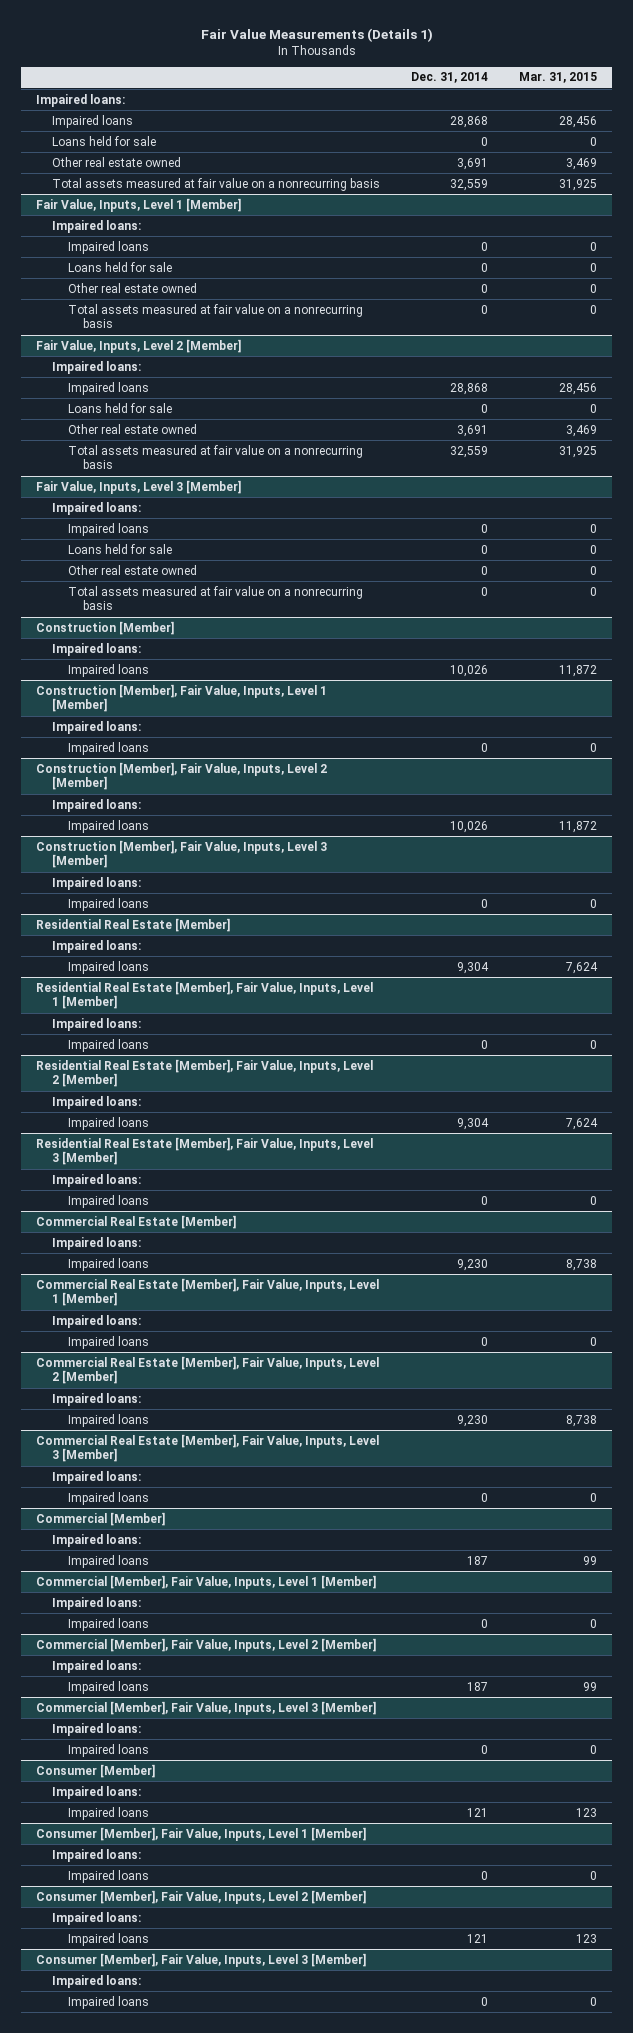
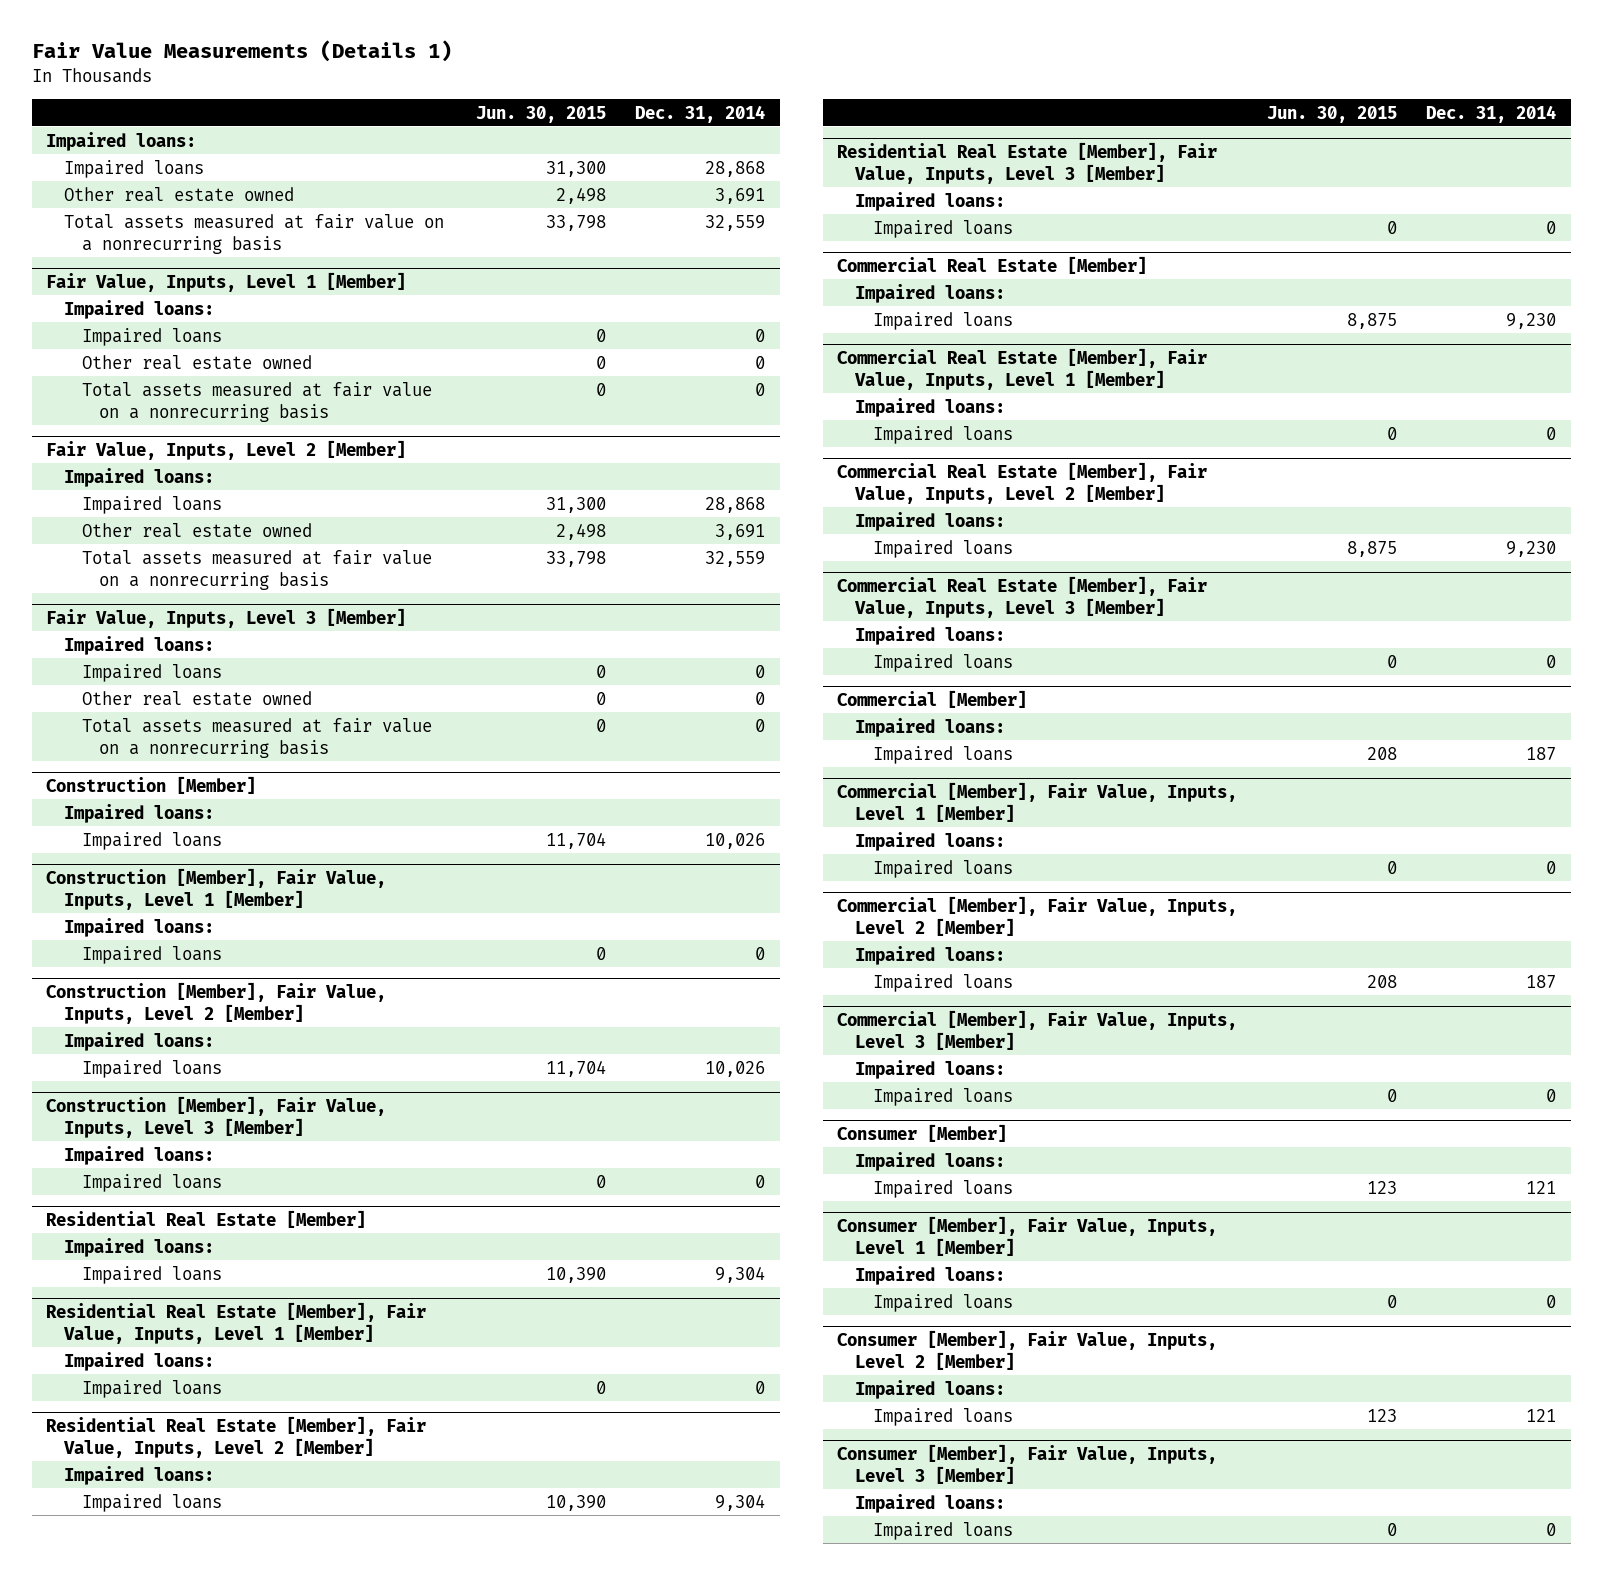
- | Dec. 31, 2014 | Mar. 31, 2015
+ | Jun. 30, 2015 | Dec. 31, 2014
- Loans held for sale | 0 | 0
@ Fair Value, Inputs, Level 1 [Member]
- Loans held for sale | 0 | 0
@ Fair Value, Inputs, Level 2 [Member]
- Loans held for sale | 0 | 0
@ Fair Value, Inputs, Level 3 [Member]
- Loans held for sale | 0 | 0

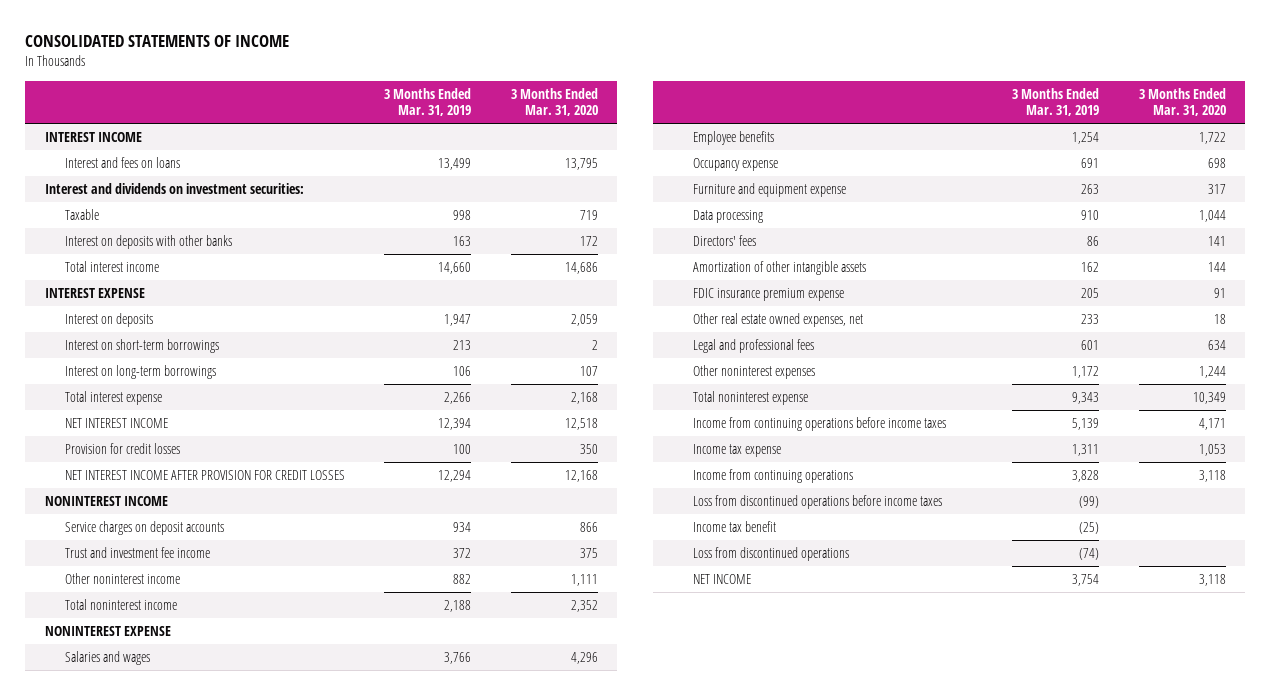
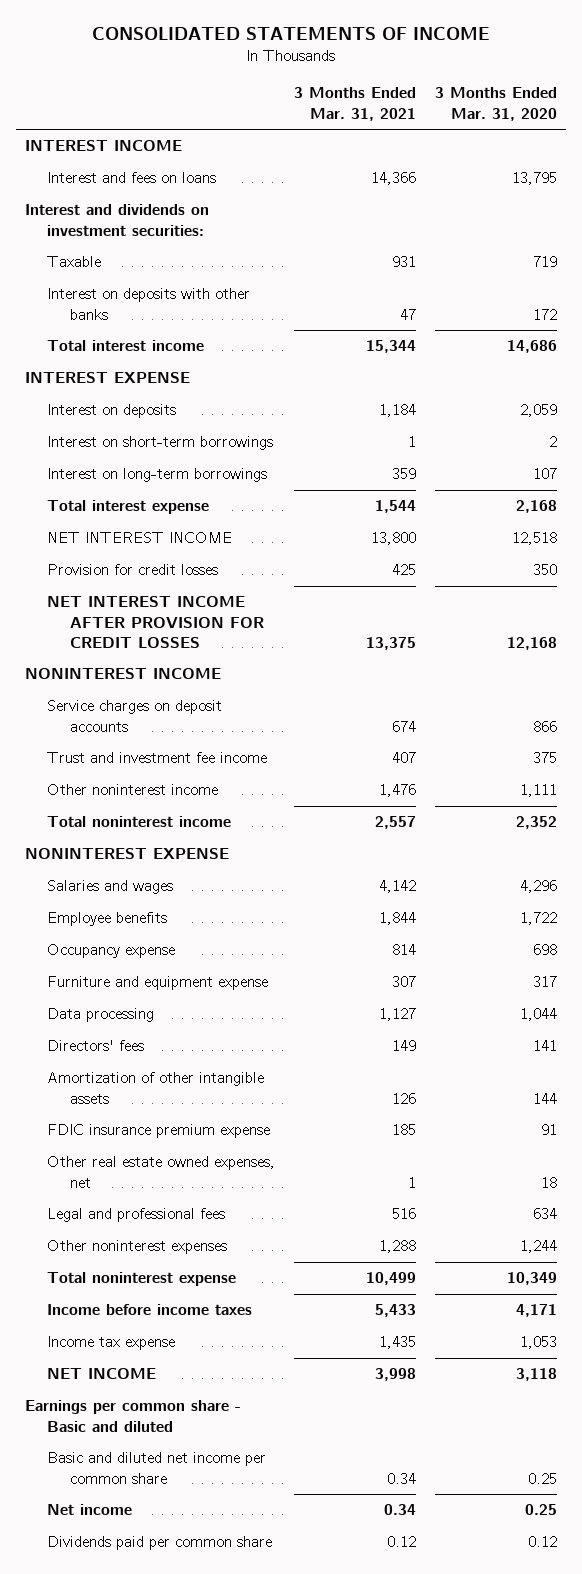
- | 3 Months Ended Mar. 31, 2019 | 3 Months Ended Mar. 31, 2020
+ | 3 Months Ended Mar. 31, 2021 | 3 Months Ended Mar. 31, 2020
- Income from continuing operations before income taxes | 5,139 | 4,171
+ Income before income taxes | 5,433 | 4,171
- Income from continuing operations | 3,828 | 3,118
- Loss from discontinued operations before income taxes | (99) |
- Income tax benefit | (25) |
- Loss from discontinued operations | (74) |
+ Earnings per common share - Basic and diluted
+ Basic and diluted net income per common share | 0.34 | 0.25
+ Net income | 0.34 | 0.25
+ Dividends paid per common share | 0.12 | 0.12

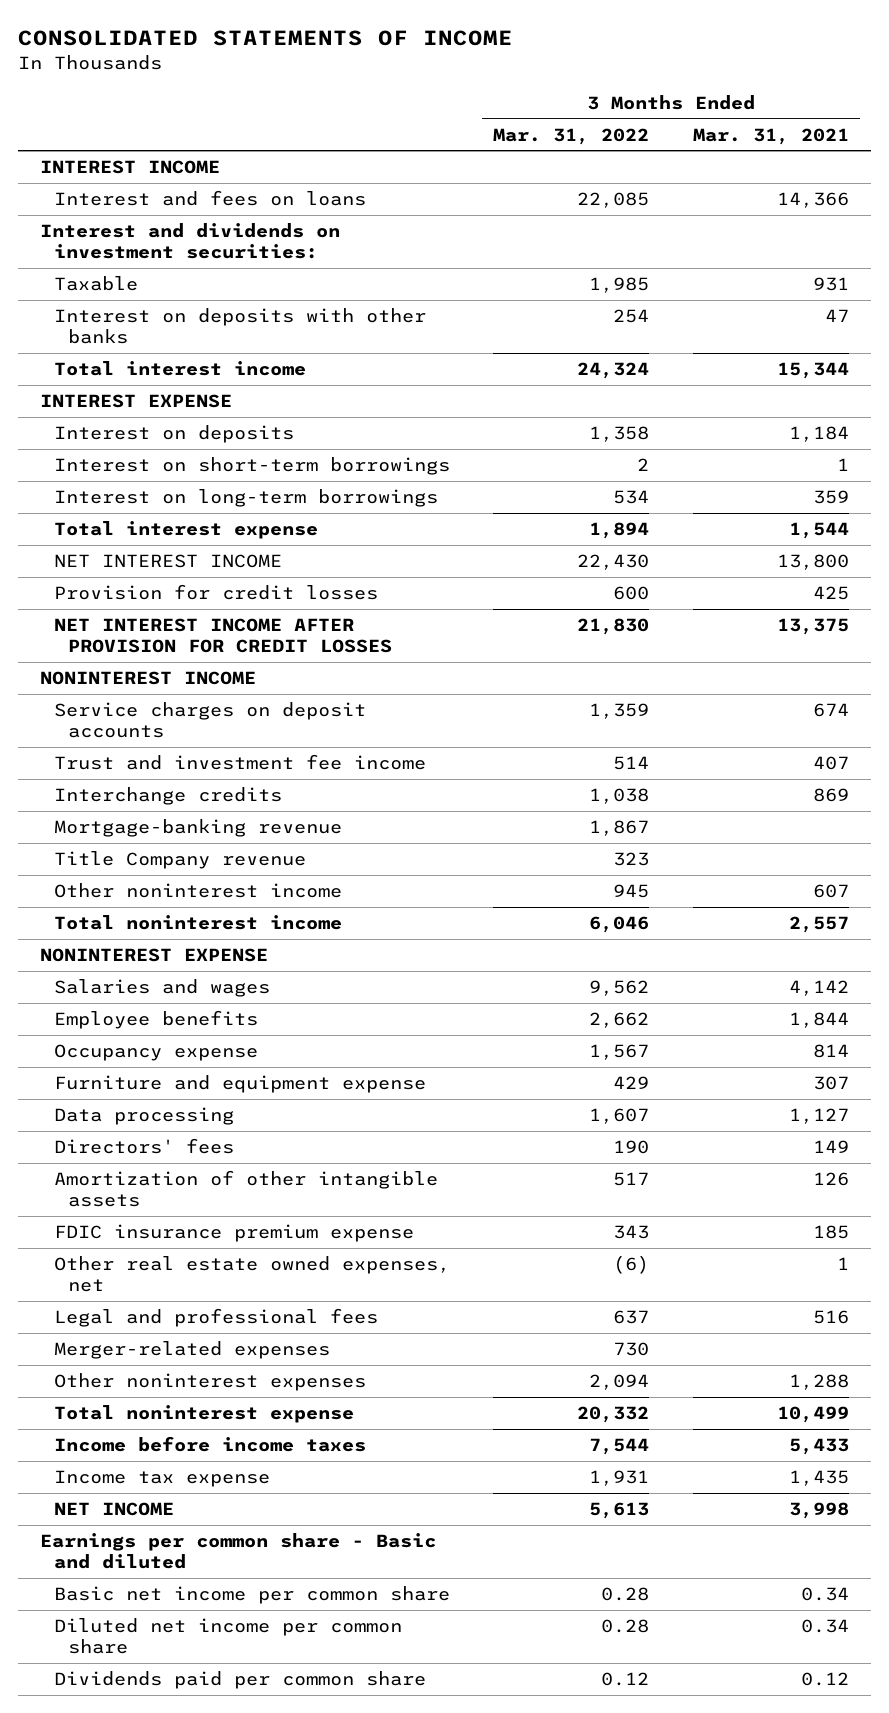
- | 3 Months Ended Mar. 31, 2021 | 3 Months Ended Mar. 31, 2020
+ | 3 Months Ended Mar. 31, 2022 | 3 Months Ended Mar. 31, 2021
- Other noninterest income | 1,476 | 1,111
+ Interchange credits | 1,038 | 869
+ Mortgage-banking revenue | 1,867 |
+ Title Company revenue | 323 |
+ Other noninterest income | 945 | 607
+ Merger-related expenses | 730 |
- Basic and diluted net income per common share | 0.34 | 0.25
- Net income | 0.34 | 0.25
+ Basic net income per common share | 0.28 | 0.34
+ Diluted net income per common share | 0.28 | 0.34

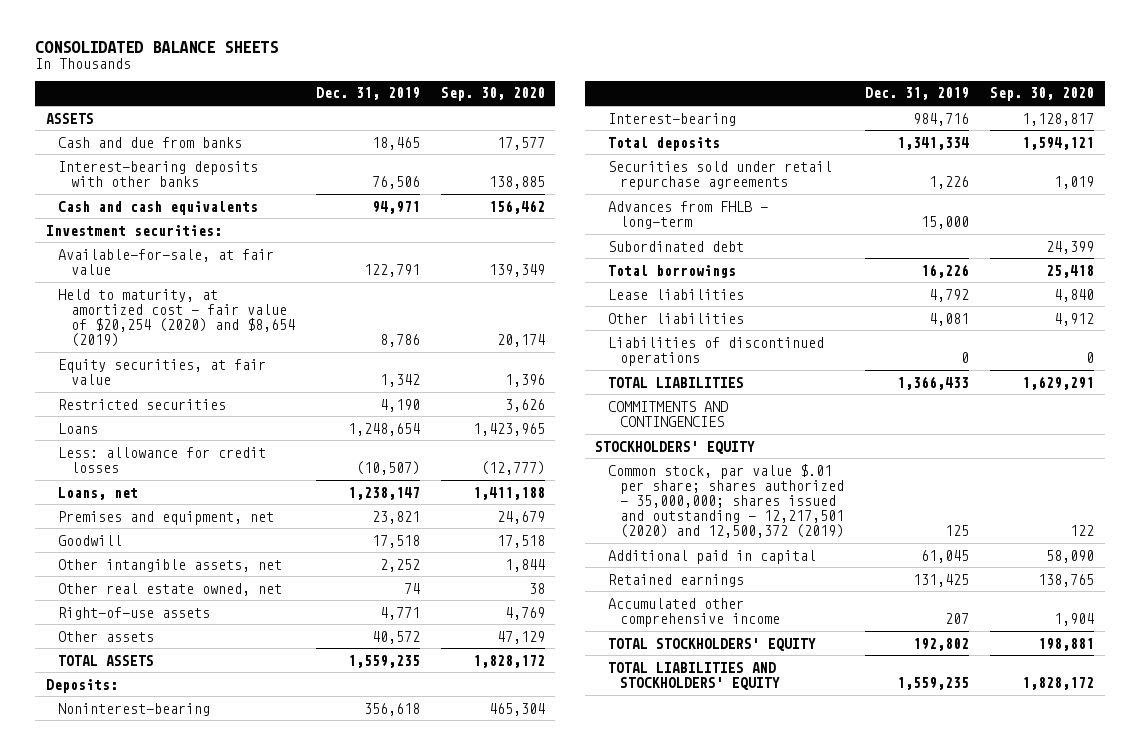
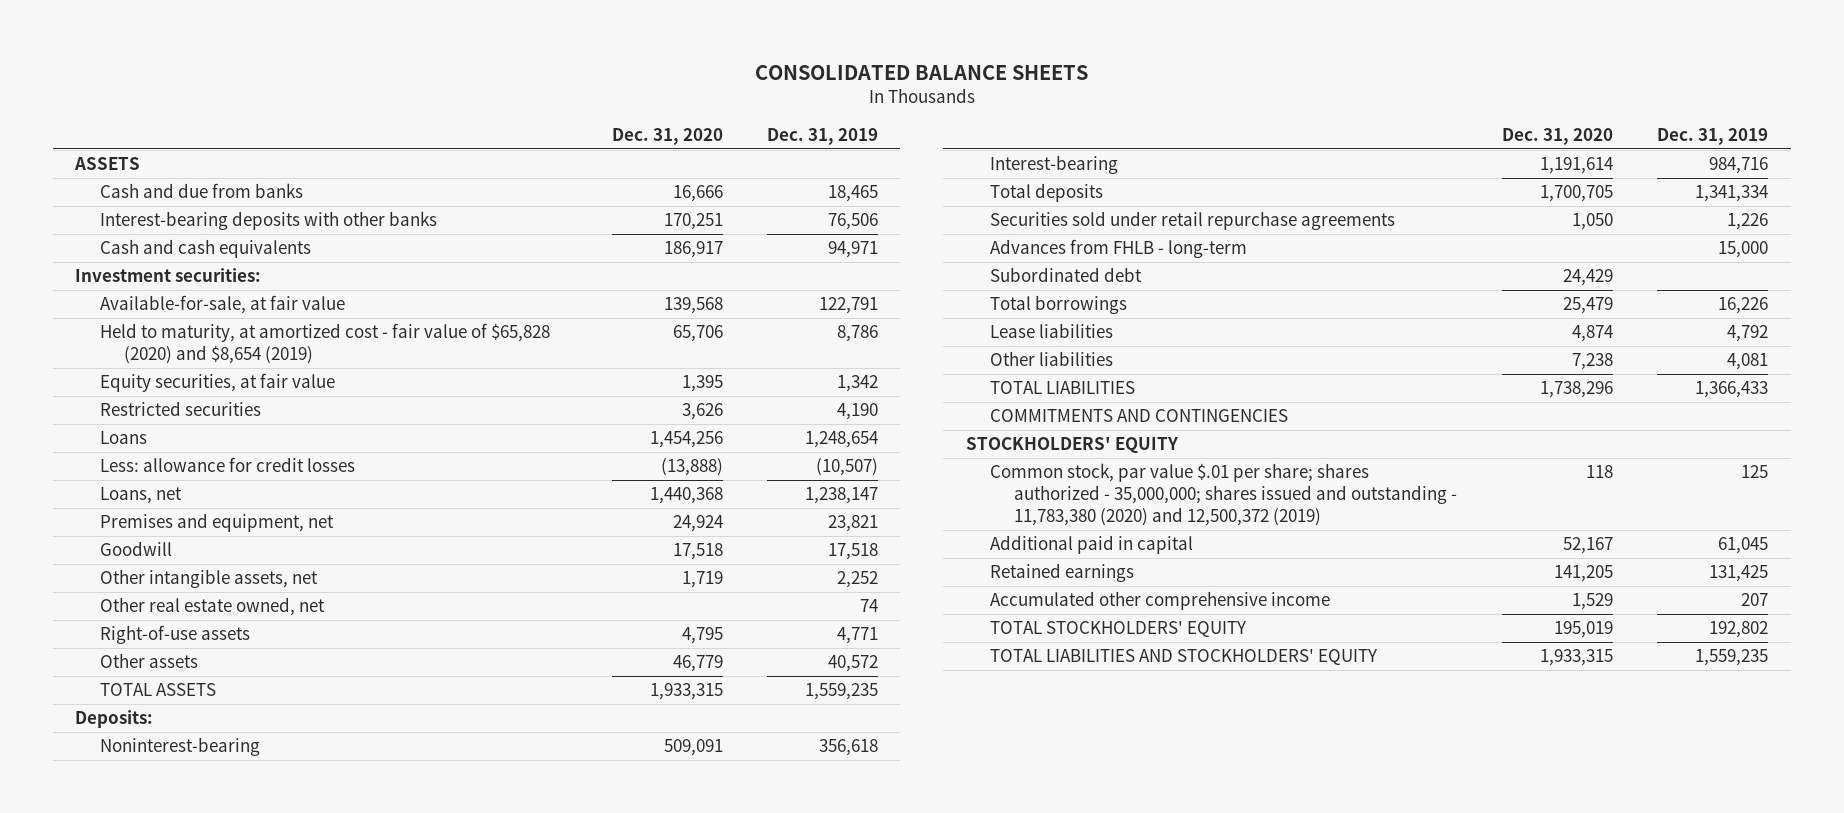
- | Dec. 31, 2019 | Sep. 30, 2020
+ | Dec. 31, 2020 | Dec. 31, 2019
- Held to maturity, at amortized cost - fair value of $20,254 (2020) and $8,654 (2019) | 8,786 | 20,174
+ Held to maturity, at amortized cost - fair value of $65,828 (2020) and $8,654 (2019) | 65,706 | 8,786
- Liabilities of discontinued operations | 0 | 0
- Common stock, par value $.01 per share; shares authorized - 35,000,000; shares issued and outstanding - 12,217,501 (2020) and 12,500,372 (2019) | 125 | 122
+ Common stock, par value $.01 per share; shares authorized - 35,000,000; shares issued and outstanding - 11,783,380 (2020) and 12,500,372 (2019) | 118 | 125

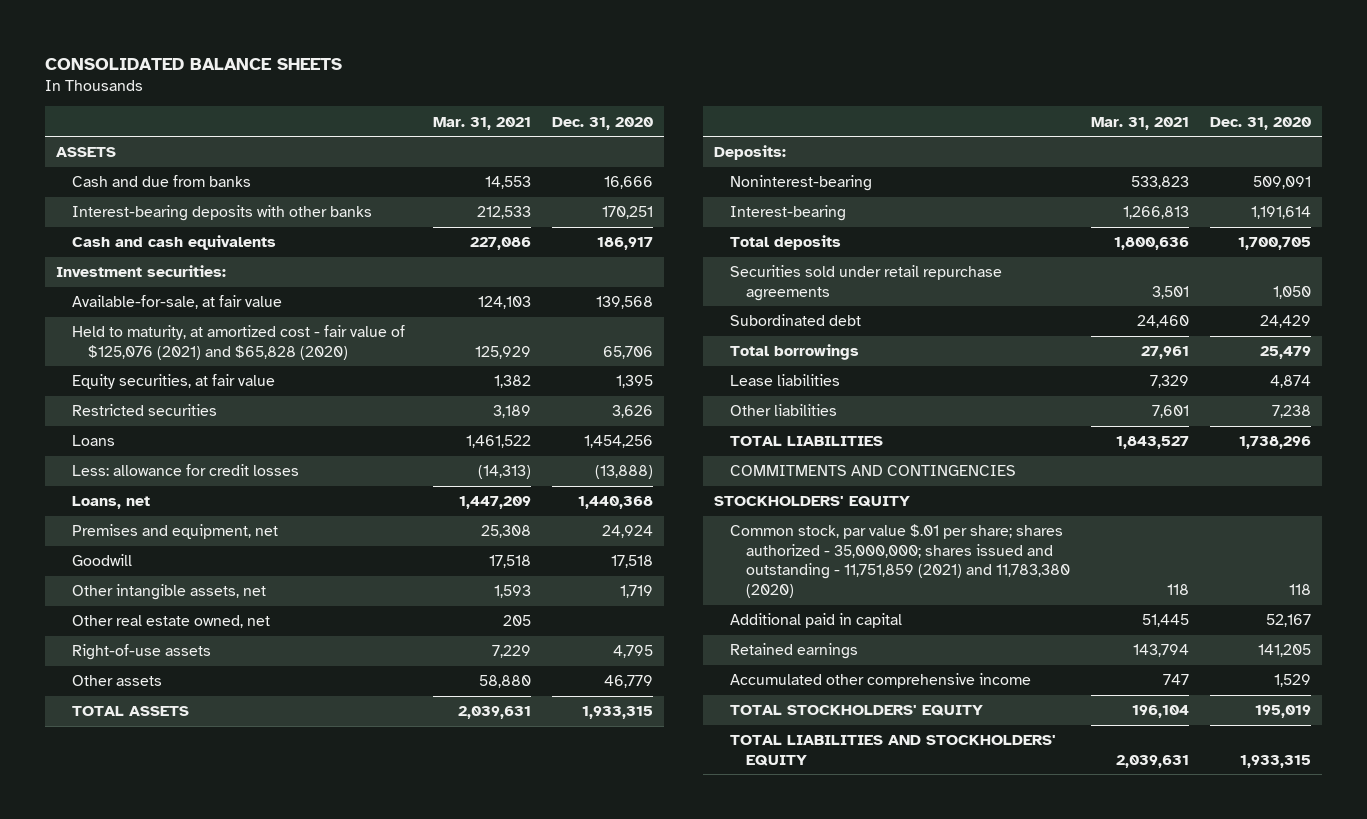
- | Dec. 31, 2020 | Dec. 31, 2019
+ | Mar. 31, 2021 | Dec. 31, 2020
- Held to maturity, at amortized cost - fair value of $65,828 (2020) and $8,654 (2019) | 65,706 | 8,786
+ Held to maturity, at amortized cost - fair value of $125,076 (2021) and $65,828 (2020) | 125,929 | 65,706
- Advances from FHLB - long-term | | 15,000
- Common stock, par value $.01 per share; shares authorized - 35,000,000; shares issued and outstanding - 11,783,380 (2020) and 12,500,372 (2019) | 118 | 125
+ Common stock, par value $.01 per share; shares authorized - 35,000,000; shares issued and outstanding - 11,751,859 (2021) and 11,783,380 (2020) | 118 | 118

